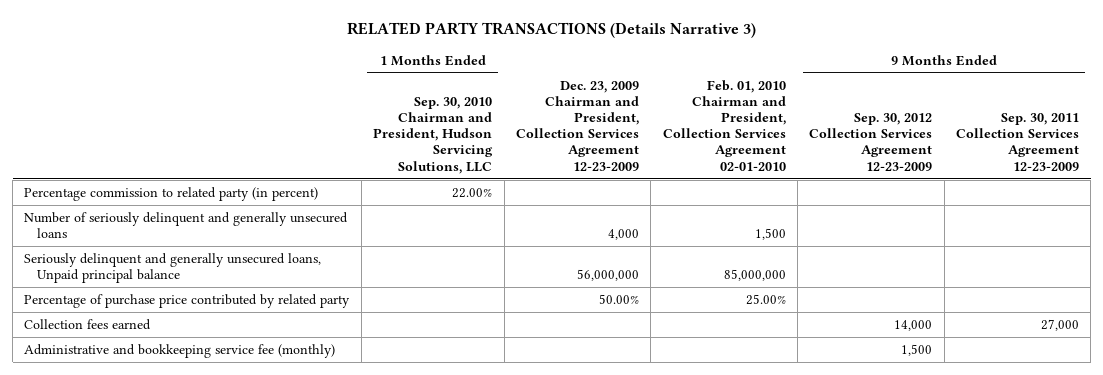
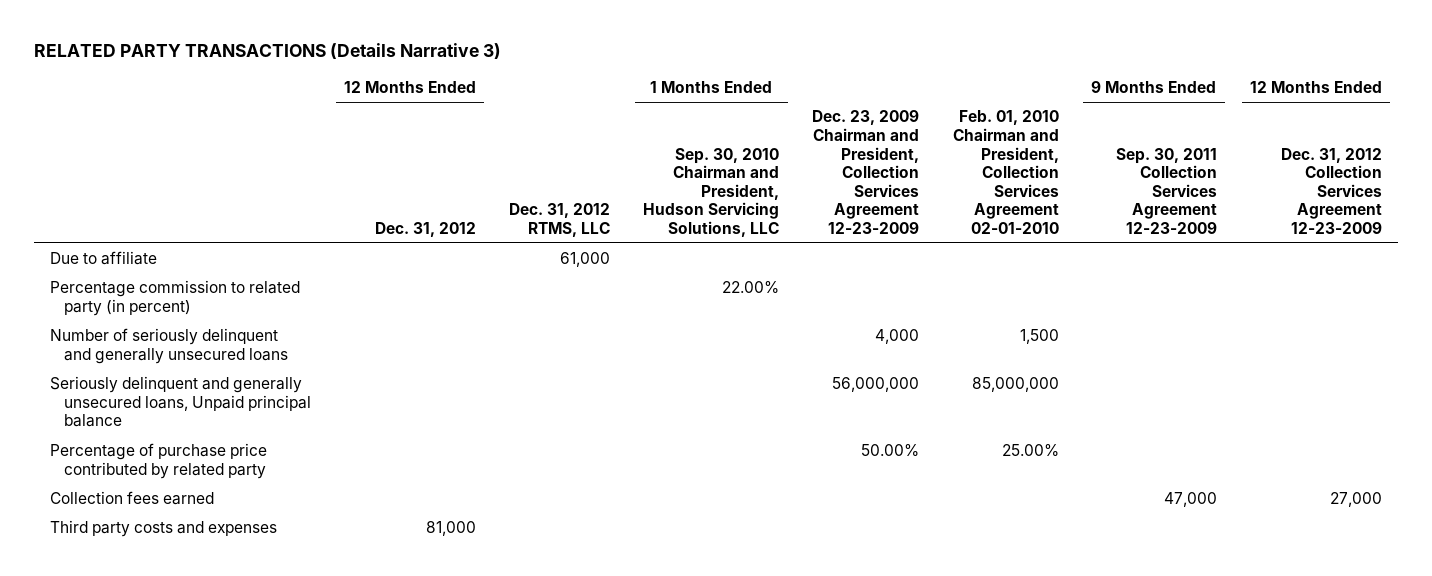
- | 1 Months Ended Sep. 30, 2010 Chairman and President, Hudson Servicing Solutions, LLC | Dec. 23, 2009 Chairman and President, Collection Services Agreement 12-23-2009 | Feb. 01, 2010 Chairman and President, Collection Services Agreement 02-01-2010 | 9 Months Ended Sep. 30, 2012 Collection Services Agreement 12-23-2009 | 9 Months Ended Sep. 30, 2011 Collection Services Agreement 12-23-2009
+ | 12 Months Ended Dec. 31, 2012 | Dec. 31, 2012 RTMS, LLC | 1 Months Ended Sep. 30, 2010 Chairman and President, Hudson Servicing Solutions, LLC | Dec. 23, 2009 Chairman and President, Collection Services Agreement 12-23-2009 | Feb. 01, 2010 Chairman and President, Collection Services Agreement 02-01-2010 | 9 Months Ended Sep. 30, 2011 Collection Services Agreement 12-23-2009 | 12 Months Ended Dec. 31, 2012 Collection Services Agreement 12-23-2009
+ Due to affiliate | | 61,000 | | | | |
- Collection fees earned | | | | 14,000 | 27,000
- Administrative and bookkeeping service fee (monthly) | | | | 1,500 |
+ Collection fees earned | | | | | | 47,000 | 27,000
+ Third party costs and expenses | 81,000 | | | | | |

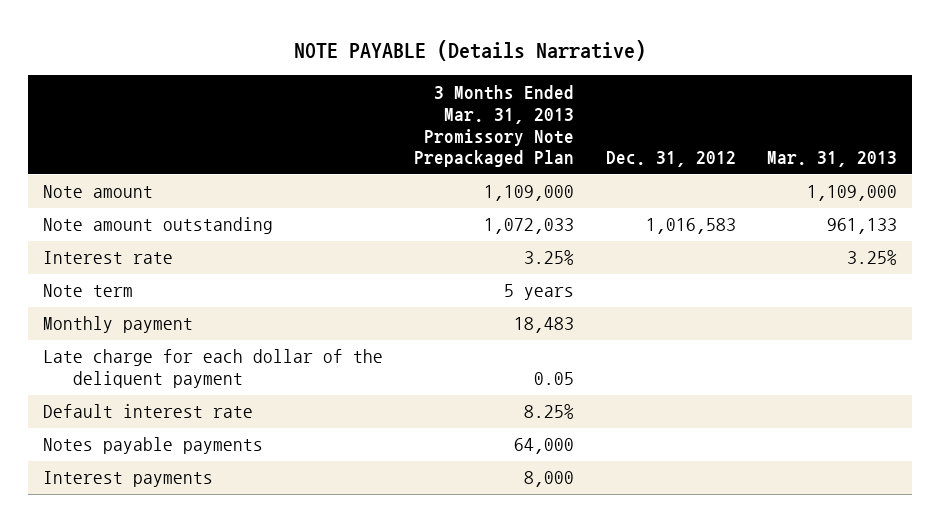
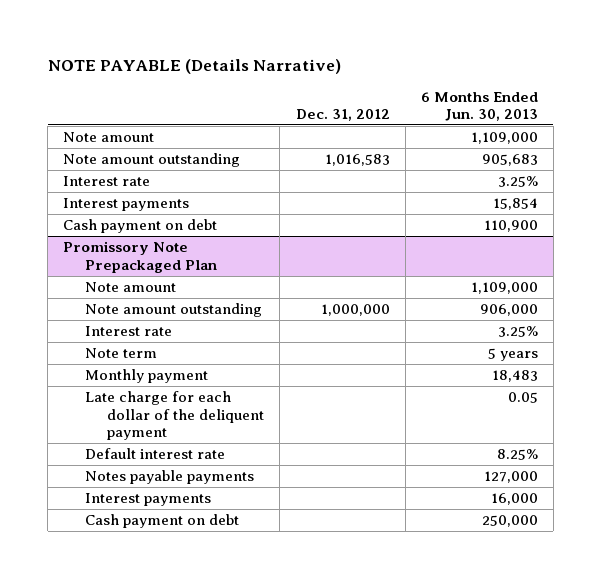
- | 3 Months Ended Mar. 31, 2013 Promissory Note Prepackaged Plan | Dec. 31, 2012 | Mar. 31, 2013
+ | Dec. 31, 2012 | 6 Months Ended Jun. 30, 2013
- Note term | 5 years | |
- Monthly payment | 18,483 | |
- Late charge for each dollar of the deliquent payment | 0.05 | |
- Default interest rate | 8.25% | |
- Notes payable payments | 64,000 | |
+ Cash payment on debt | | 110,900
+ Promissory Note Prepackaged Plan
+ Note amount | | 1,109,000
+ Note amount outstanding | 1,000,000 | 906,000
+ Interest rate | | 3.25%
+ Note term | | 5 years
+ Monthly payment | | 18,483
+ Late charge for each dollar of the deliquent payment | | 0.05
+ Default interest rate | | 8.25%
+ Notes payable payments | | 127,000
+ Interest payments | | 16,000
+ Cash payment on debt | | 250,000

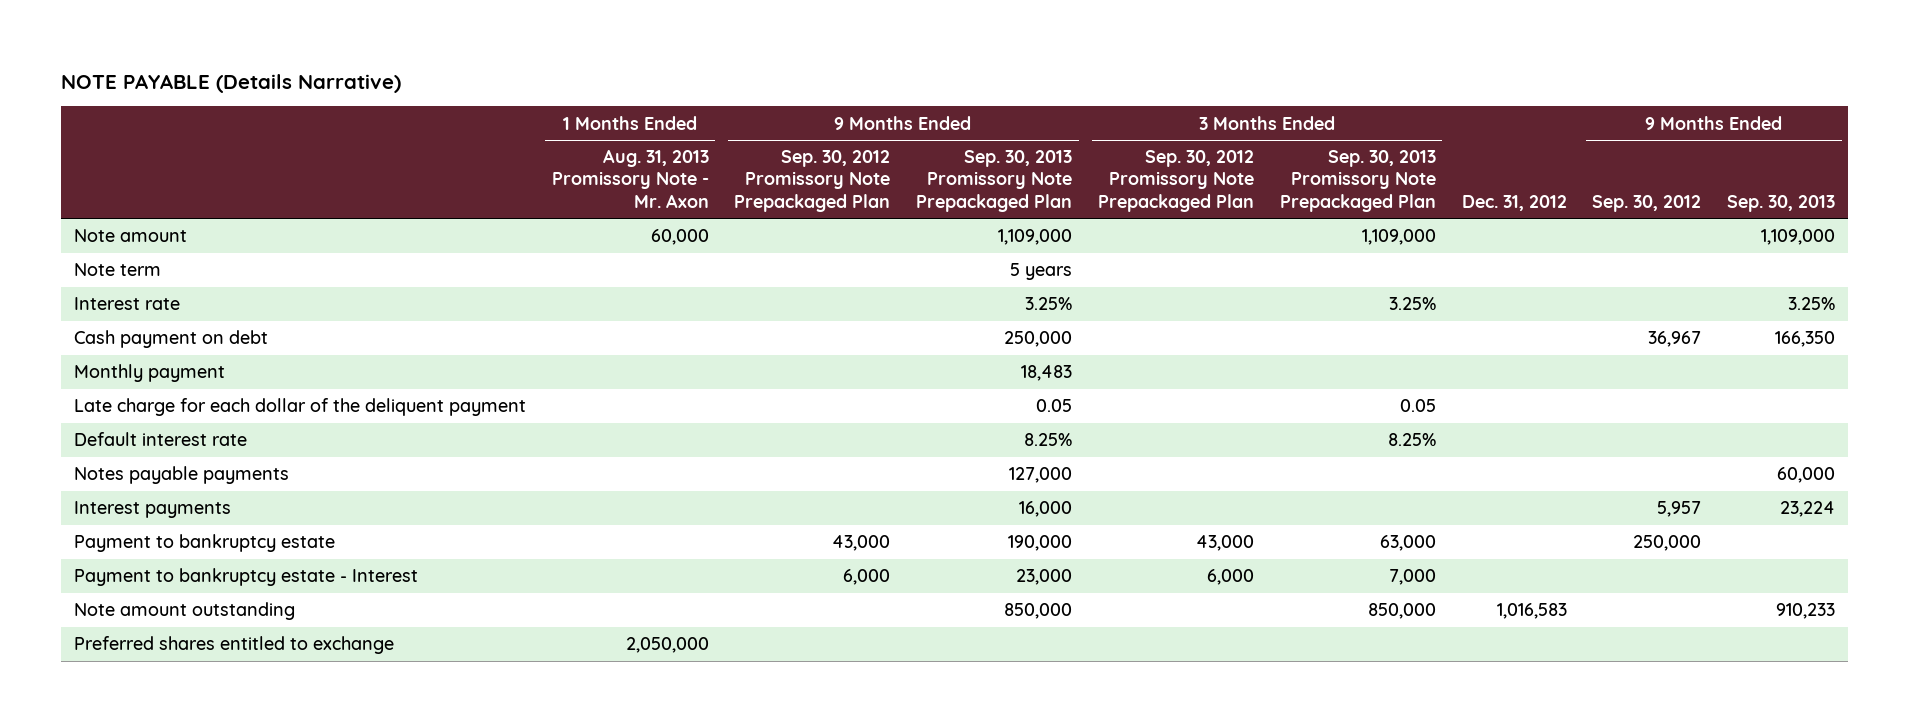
- | Dec. 31, 2012 | 6 Months Ended Jun. 30, 2013
+ | 1 Months Ended Aug. 31, 2013 Promissory Note - Mr. Axon | 9 Months Ended Sep. 30, 2012 Promissory Note Prepackaged Plan | 9 Months Ended Sep. 30, 2013 Promissory Note Prepackaged Plan | 3 Months Ended Sep. 30, 2012 Promissory Note Prepackaged Plan | 3 Months Ended Sep. 30, 2013 Promissory Note Prepackaged Plan | Dec. 31, 2012 | 9 Months Ended Sep. 30, 2012 | 9 Months Ended Sep. 30, 2013
+ Note term | | | 5 years | | | | |
- Promissory Note Prepackaged Plan
- Note amount | | 1,109,000
- Note amount outstanding | 1,000,000 | 906,000
- Interest rate | | 3.25%
- Note term | | 5 years
- Monthly payment | | 18,483
- Late charge for each dollar of the deliquent payment | | 0.05
- Default interest rate | | 8.25%
- Notes payable payments | | 127,000
- Interest payments | | 16,000
- Cash payment on debt | | 250,000
+ Monthly payment | | | 18,483 | | | | |
+ Late charge for each dollar of the deliquent payment | | | 0.05 | | 0.05 | | |
+ Default interest rate | | | 8.25% | | 8.25% | | |
+ Notes payable payments | | | 127,000 | | | | | 60,000
moved down: Interest payments | | | 16,000 | | | | 5,957 | 23,224
+ Payment to bankruptcy estate | | 43,000 | 190,000 | 43,000 | 63,000 | | 250,000 |
+ Payment to bankruptcy estate - Interest | | 6,000 | 23,000 | 6,000 | 7,000 | | |
moved down: Note amount outstanding | | | 850,000 | | 850,000 | 1,016,583 | | 910,233
+ Preferred shares entitled to exchange | 2,050,000 | | | | | | |

